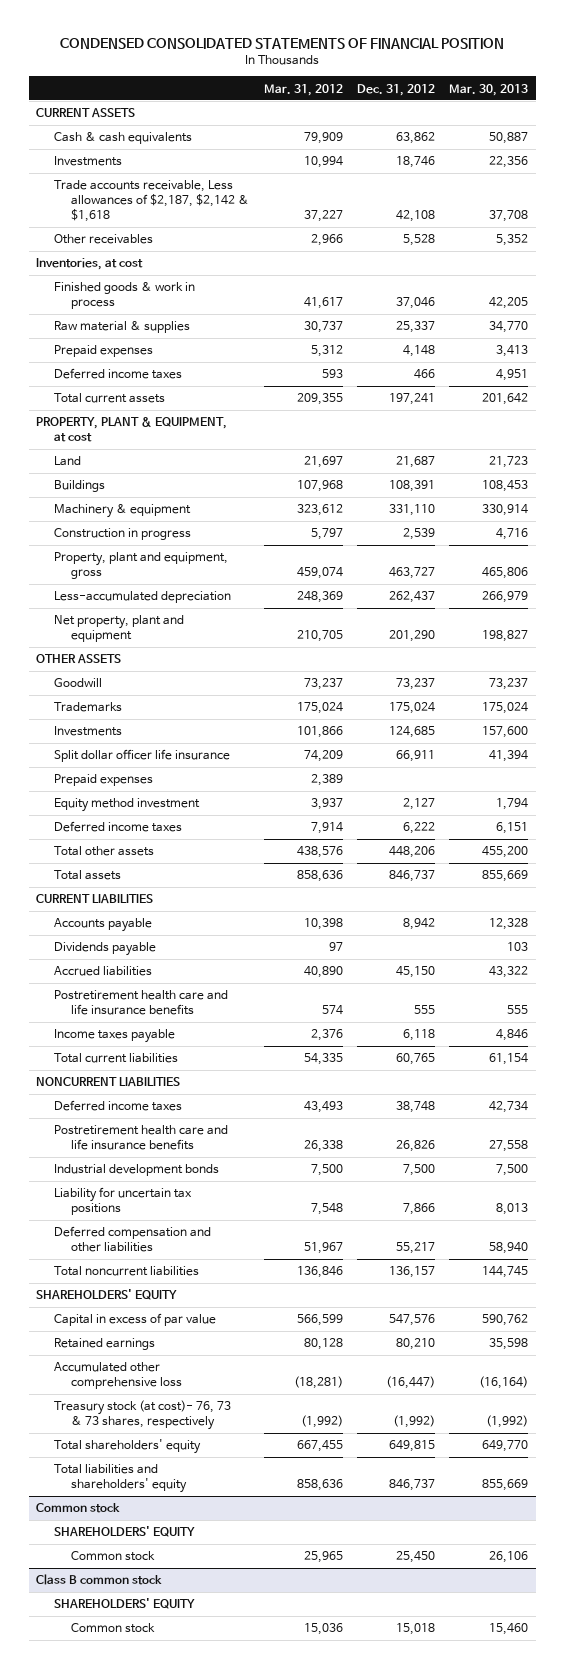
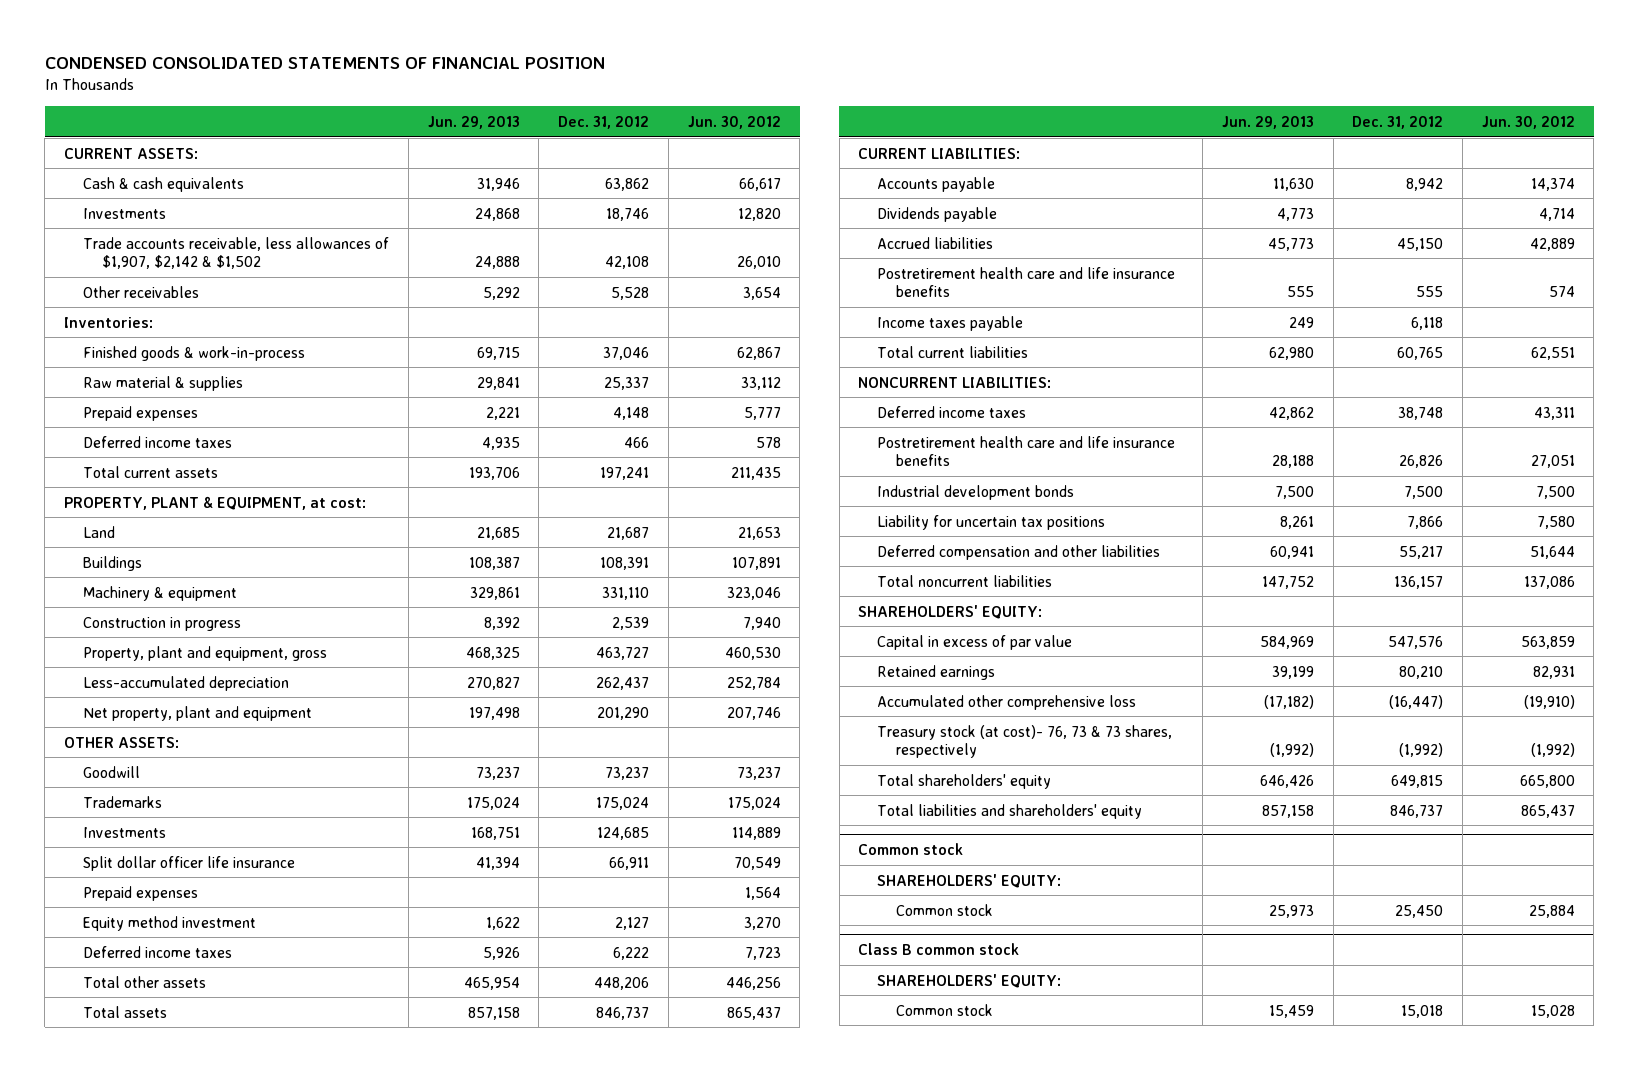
- | Mar. 31, 2012 | Dec. 31, 2012 | Mar. 30, 2013
+ | Jun. 29, 2013 | Dec. 31, 2012 | Jun. 30, 2012
- CURRENT ASSETS
+ CURRENT ASSETS:
- Trade accounts receivable, Less allowances of $2,187, $2,142 & $1,618 | 37,227 | 42,108 | 37,708
+ Trade accounts receivable, less allowances of $1,907, $2,142 & $1,502 | 24,888 | 42,108 | 26,010
- Inventories, at cost
- Finished goods & work in process | 41,617 | 37,046 | 42,205
+ Inventories:
+ Finished goods & work-in-process | 69,715 | 37,046 | 62,867
- PROPERTY, PLANT & EQUIPMENT, at cost
+ PROPERTY, PLANT & EQUIPMENT, at cost:
- OTHER ASSETS
+ OTHER ASSETS:
- CURRENT LIABILITIES
+ CURRENT LIABILITIES:
- NONCURRENT LIABILITIES
+ NONCURRENT LIABILITIES:
- SHAREHOLDERS' EQUITY
+ SHAREHOLDERS' EQUITY:
@ Common stock
- SHAREHOLDERS' EQUITY
+ SHAREHOLDERS' EQUITY:
@ Class B common stock
- SHAREHOLDERS' EQUITY
+ SHAREHOLDERS' EQUITY:

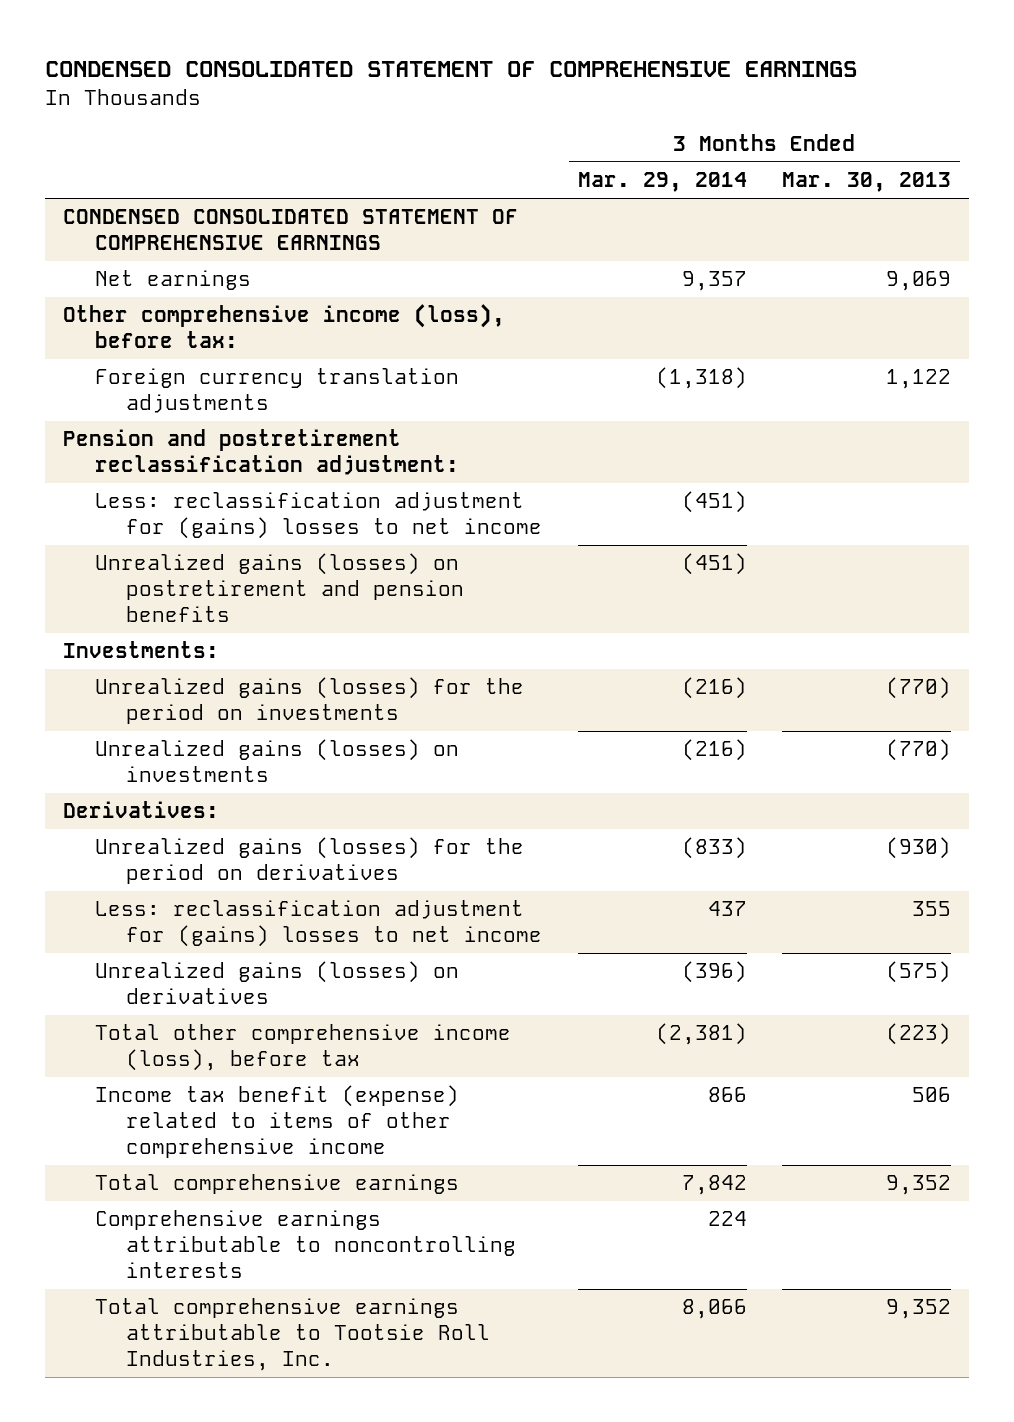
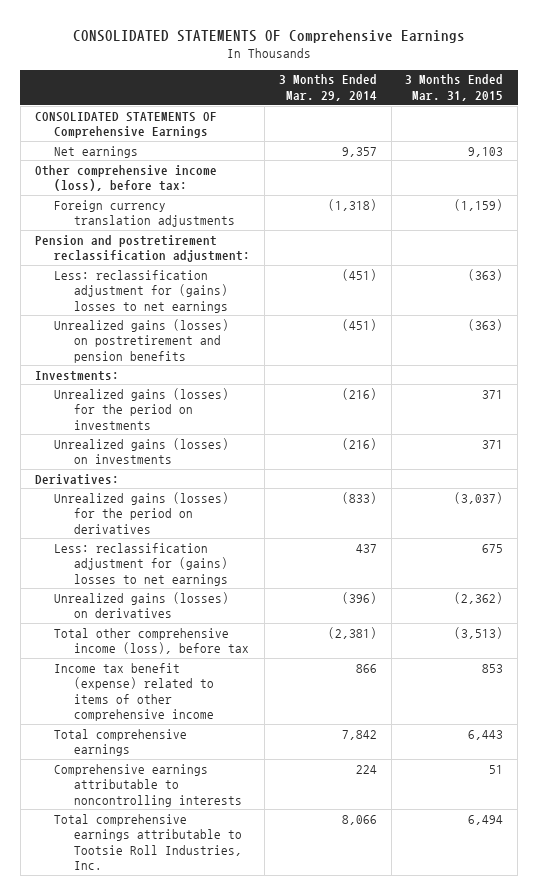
- CONDENSED CONSOLIDATED STATEMENT OF COMPREHENSIVE EARNINGS
+ CONSOLIDATED STATEMENTS OF Comprehensive Earnings
- | 3 Months Ended Mar. 29, 2014 | 3 Months Ended Mar. 30, 2013
+ | 3 Months Ended Mar. 29, 2014 | 3 Months Ended Mar. 31, 2015
- CONDENSED CONSOLIDATED STATEMENT OF COMPREHENSIVE EARNINGS
+ CONSOLIDATED STATEMENTS OF Comprehensive Earnings
- Less: reclassification adjustment for (gains) losses to net income | (451) |
+ Less: reclassification adjustment for (gains) losses to net earnings | (451) | (363)
- Less: reclassification adjustment for (gains) losses to net income | 437 | 355
+ Less: reclassification adjustment for (gains) losses to net earnings | 437 | 675

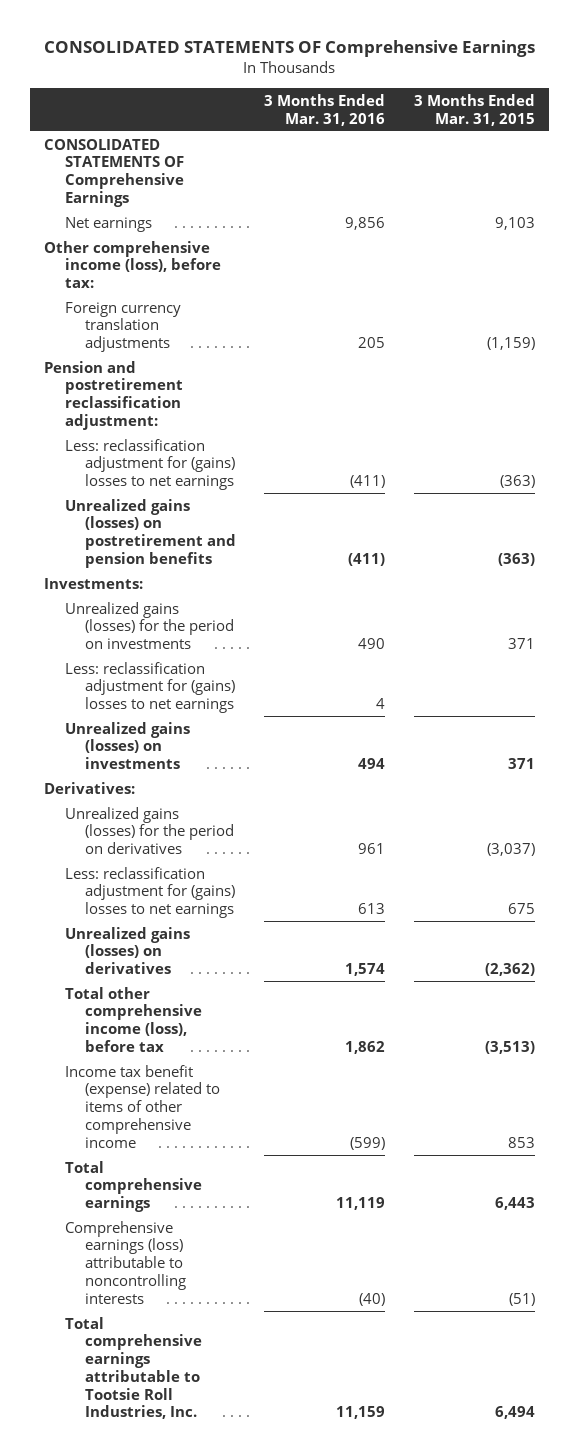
- | 3 Months Ended Mar. 29, 2014 | 3 Months Ended Mar. 31, 2015
+ | 3 Months Ended Mar. 31, 2016 | 3 Months Ended Mar. 31, 2015
+ Less: reclassification adjustment for (gains) losses to net earnings | 4 |
- Comprehensive earnings attributable to noncontrolling interests | 224 | 51
+ Comprehensive earnings (loss) attributable to noncontrolling interests | (40) | (51)

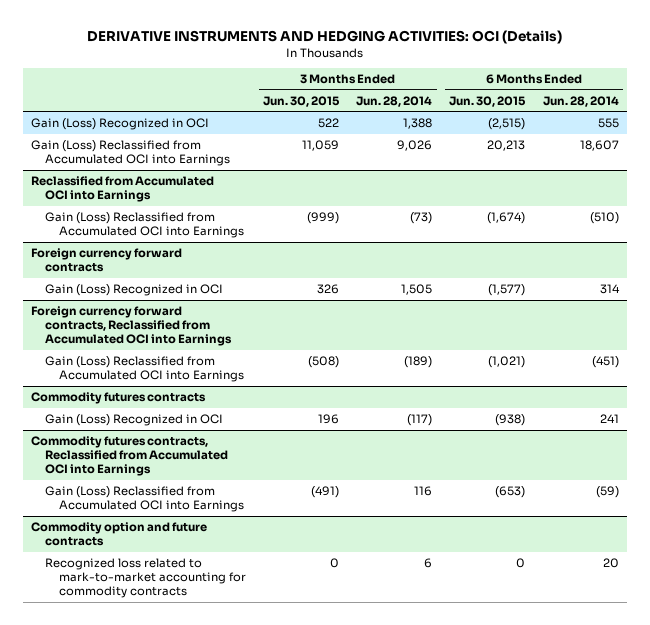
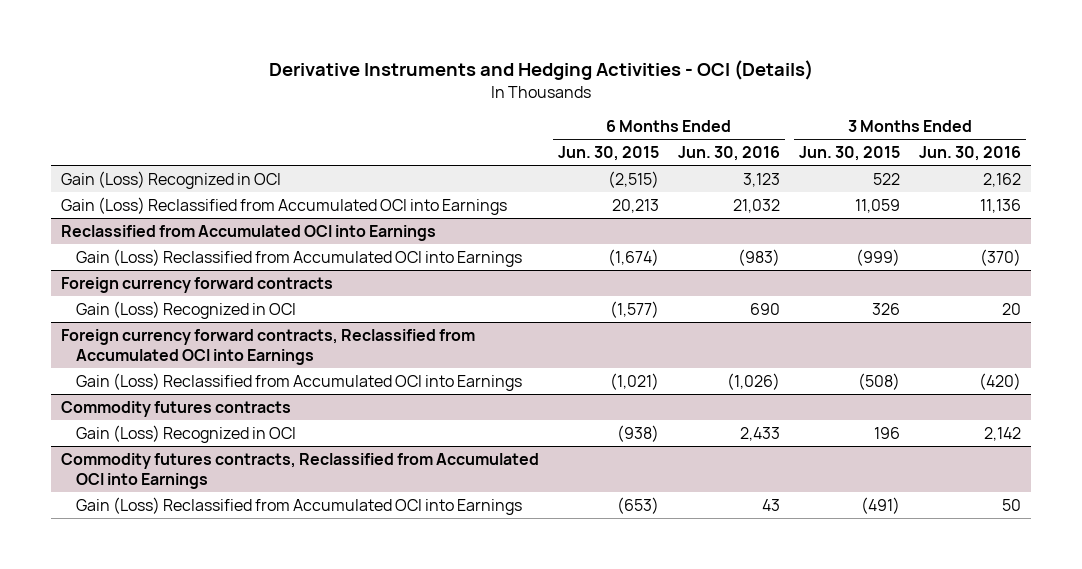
- DERIVATIVE INSTRUMENTS AND HEDGING ACTIVITIES: OCI (Details)
+ Derivative Instruments and Hedging Activities - OCI (Details)
- | 3 Months Ended Jun. 30, 2015 | 3 Months Ended Jun. 28, 2014 | 6 Months Ended Jun. 30, 2015 | 6 Months Ended Jun. 28, 2014
+ | 6 Months Ended Jun. 30, 2015 | 6 Months Ended Jun. 30, 2016 | 3 Months Ended Jun. 30, 2015 | 3 Months Ended Jun. 30, 2016
- Commodity option and future contracts
- Recognized loss related to mark-to-market accounting for commodity contracts | 0 | 6 | 0 | 20

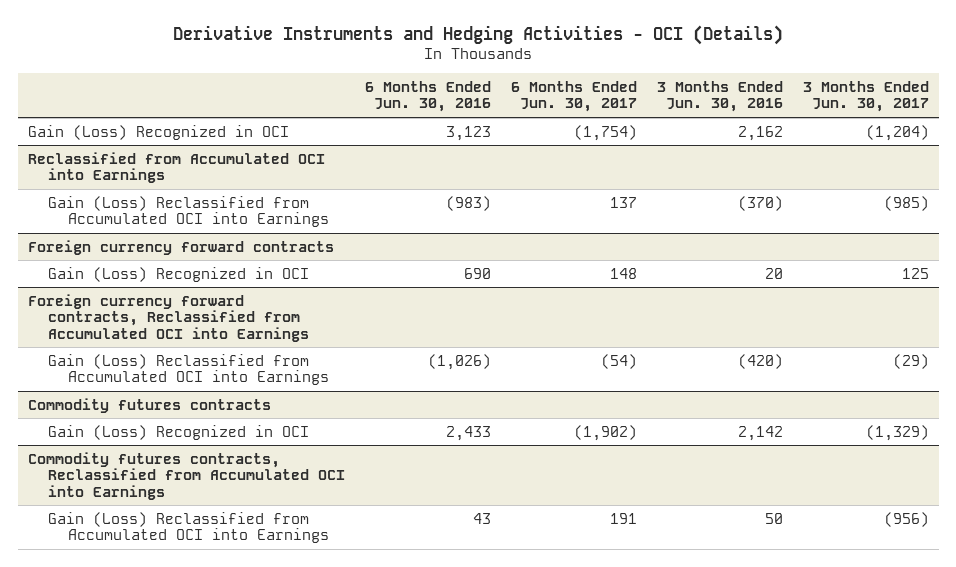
- | 6 Months Ended Jun. 30, 2015 | 6 Months Ended Jun. 30, 2016 | 3 Months Ended Jun. 30, 2015 | 3 Months Ended Jun. 30, 2016
+ | 6 Months Ended Jun. 30, 2016 | 6 Months Ended Jun. 30, 2017 | 3 Months Ended Jun. 30, 2016 | 3 Months Ended Jun. 30, 2017
- Gain (Loss) Reclassified from Accumulated OCI into Earnings | 20,213 | 21,032 | 11,059 | 11,136

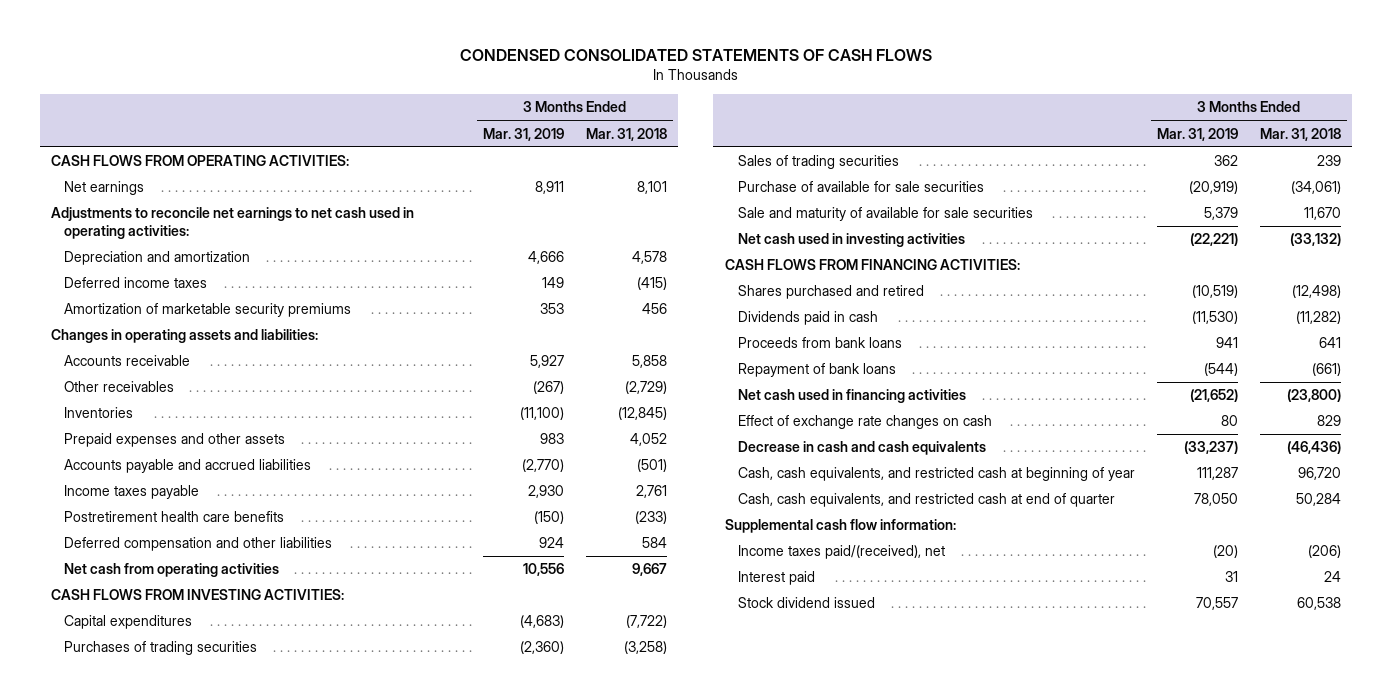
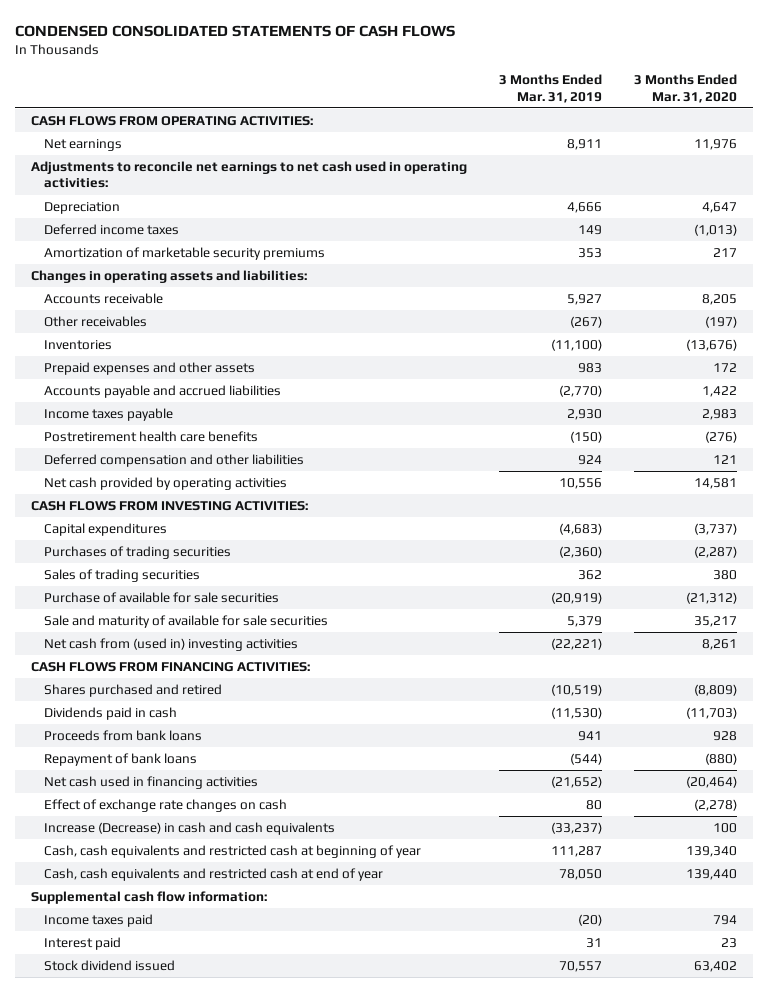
- | 3 Months Ended Mar. 31, 2019 | 3 Months Ended Mar. 31, 2018
+ | 3 Months Ended Mar. 31, 2019 | 3 Months Ended Mar. 31, 2020
- Depreciation and amortization | 4,666 | 4,578
+ Depreciation | 4,666 | 4,647
- Net cash from operating activities | 10,556 | 9,667
+ Net cash provided by operating activities | 10,556 | 14,581
- Net cash used in investing activities | (22,221) | (33,132)
+ Net cash from (used in) investing activities | (22,221) | 8,261
- Decrease in cash and cash equivalents | (33,237) | (46,436)
- Cash, cash equivalents, and restricted cash at beginning of year | 111,287 | 96,720
- Cash, cash equivalents, and restricted cash at end of quarter | 78,050 | 50,284
+ Increase (Decrease) in cash and cash equivalents | (33,237) | 100
+ Cash, cash equivalents and restricted cash at beginning of year | 111,287 | 139,340
+ Cash, cash equivalents and restricted cash at end of year | 78,050 | 139,440
- Income taxes paid/(received), net | (20) | (206)
+ Income taxes paid | (20) | 794

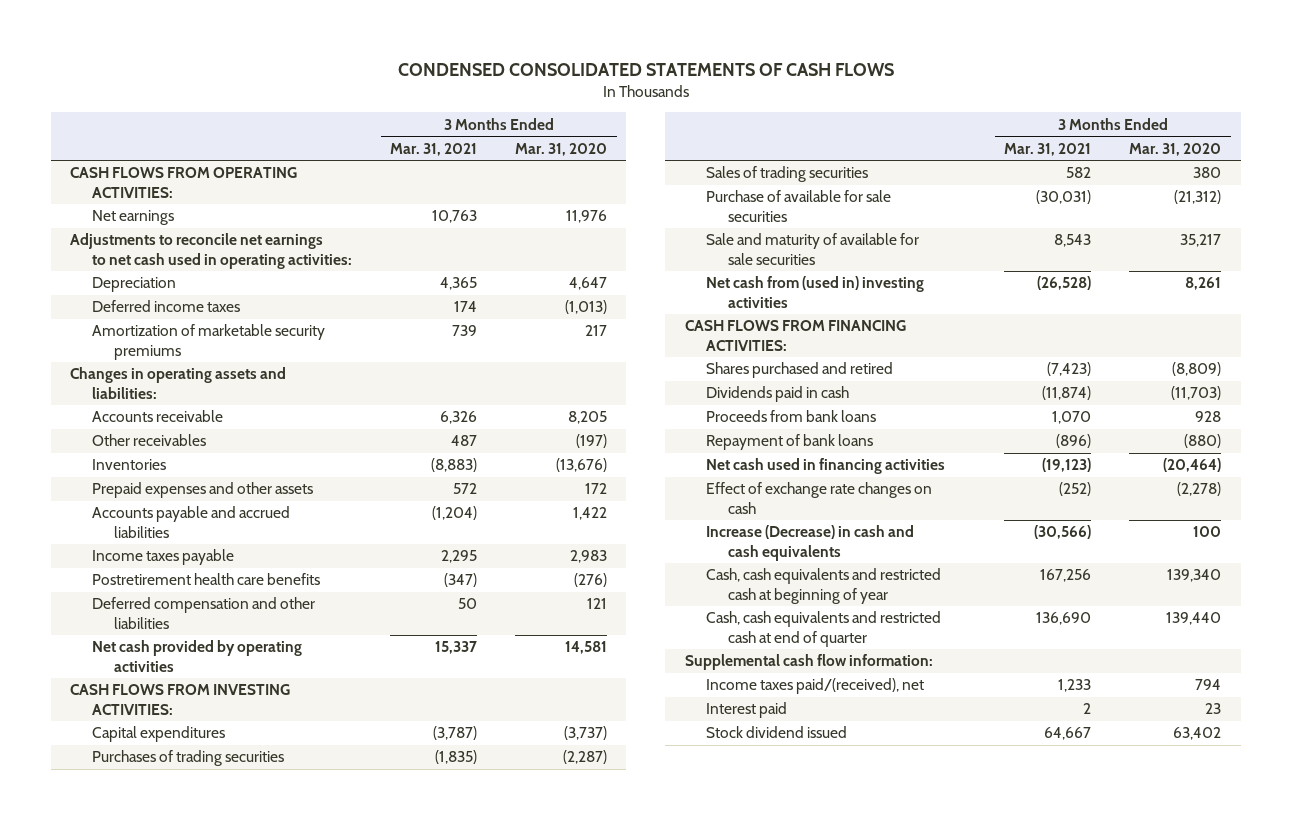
- | 3 Months Ended Mar. 31, 2019 | 3 Months Ended Mar. 31, 2020
+ | 3 Months Ended Mar. 31, 2021 | 3 Months Ended Mar. 31, 2020
- Cash, cash equivalents and restricted cash at end of year | 78,050 | 139,440
+ Cash, cash equivalents and restricted cash at end of quarter | 136,690 | 139,440
- Income taxes paid | (20) | 794
+ Income taxes paid/(received), net | 1,233 | 794

